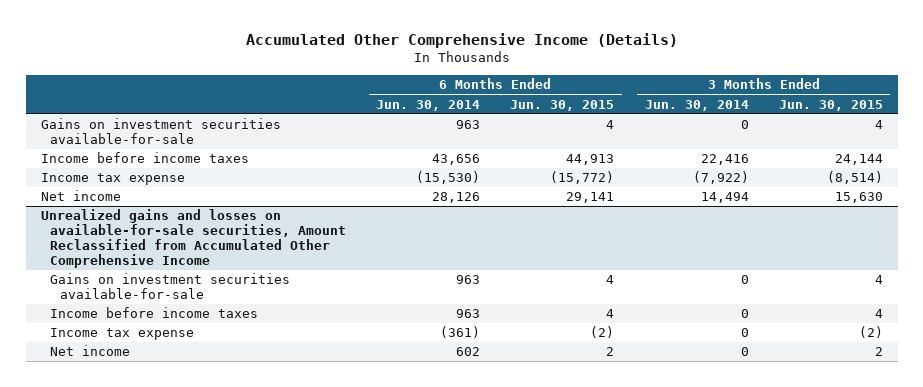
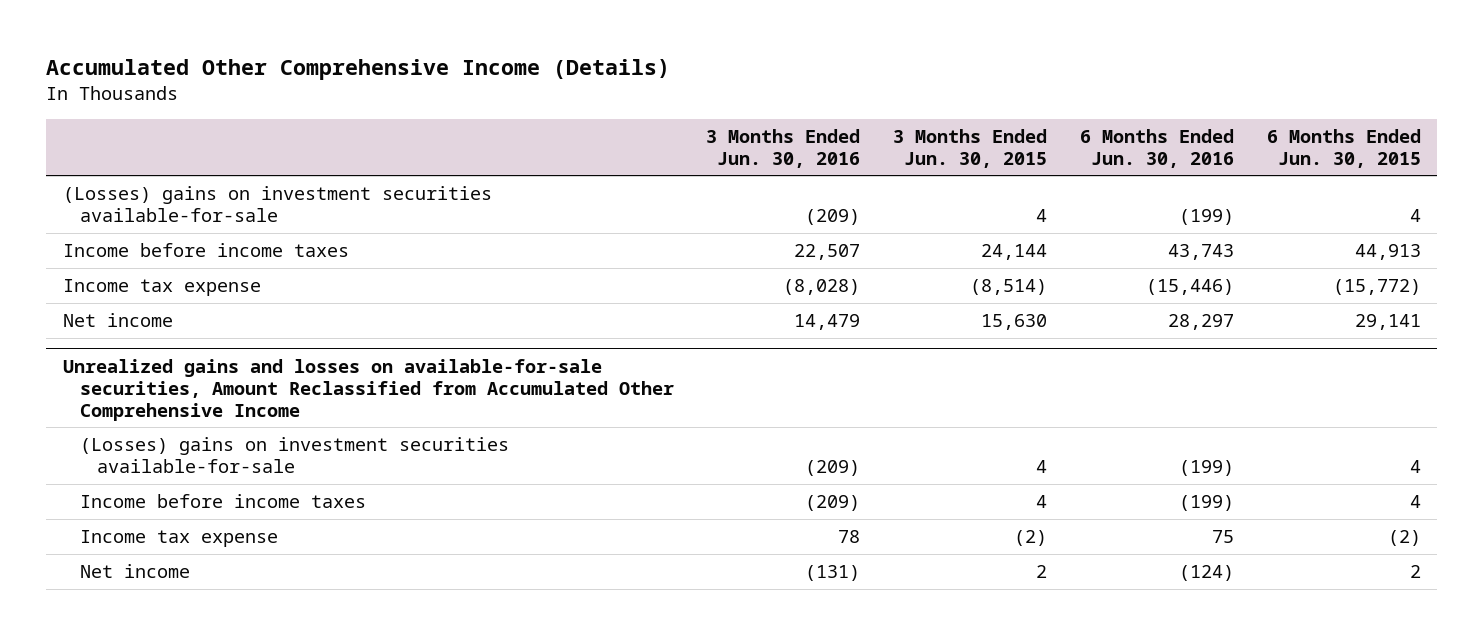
- | 6 Months Ended Jun. 30, 2014 | 6 Months Ended Jun. 30, 2015 | 3 Months Ended Jun. 30, 2014 | 3 Months Ended Jun. 30, 2015
+ | 3 Months Ended Jun. 30, 2016 | 3 Months Ended Jun. 30, 2015 | 6 Months Ended Jun. 30, 2016 | 6 Months Ended Jun. 30, 2015
- Gains on investment securities available-for-sale | 963 | 4 | 0 | 4
+ (Losses) gains on investment securities available-for-sale | (209) | 4 | (199) | 4
@ Unrealized gains and losses on available-for-sale securities, Amount Reclassified from Accumulated Other Comprehensive Income
- Gains on investment securities available-for-sale | 963 | 4 | 0 | 4
+ (Losses) gains on investment securities available-for-sale | (209) | 4 | (199) | 4

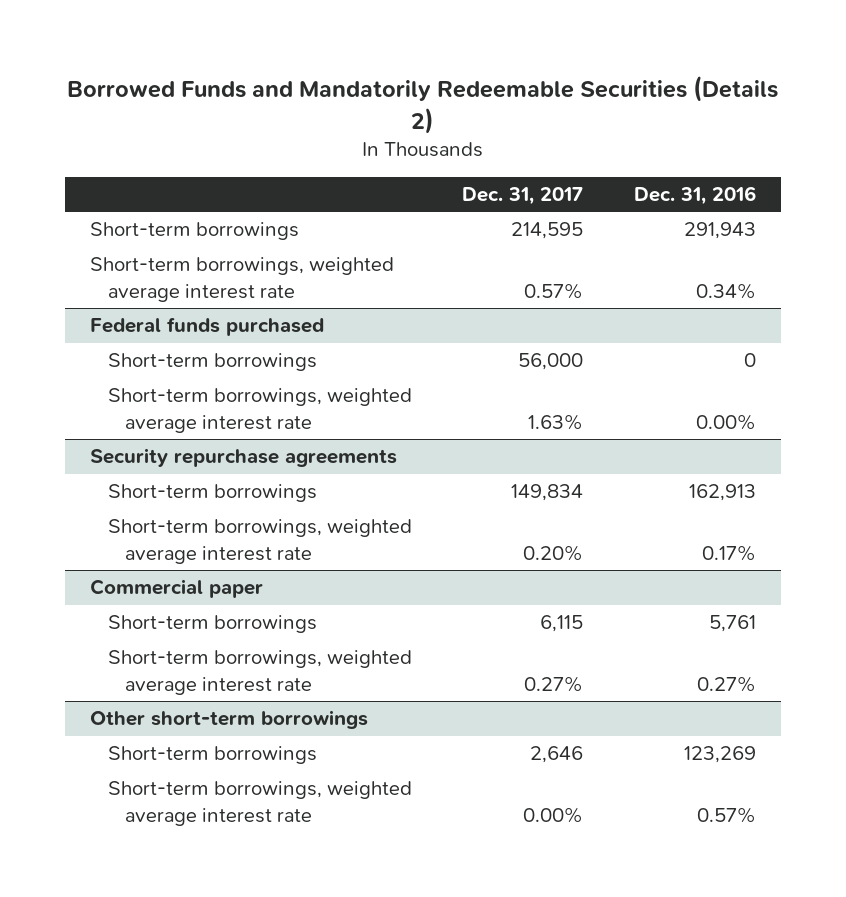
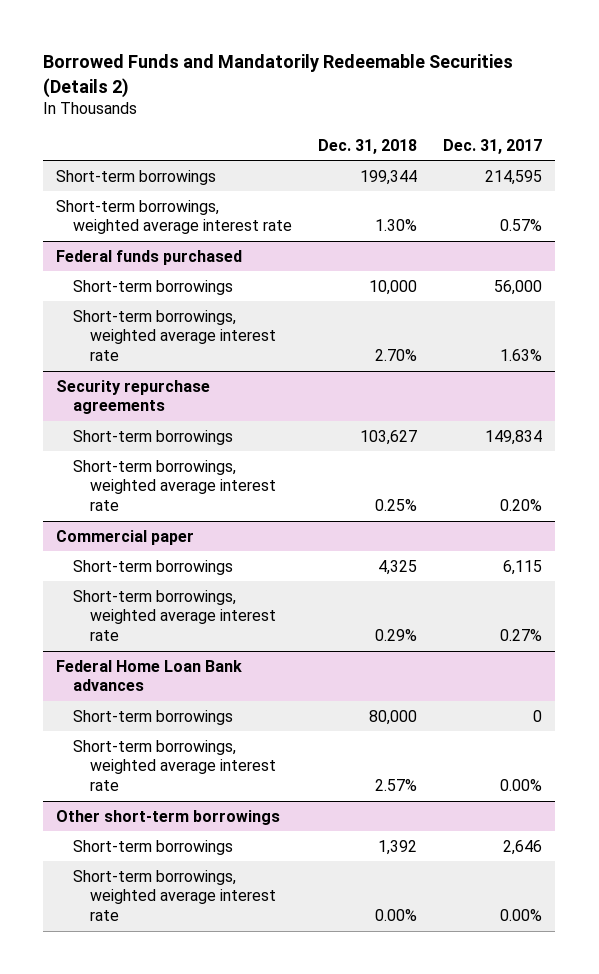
- | Dec. 31, 2017 | Dec. 31, 2016
+ | Dec. 31, 2018 | Dec. 31, 2017
+ Federal Home Loan Bank advances
+ Short-term borrowings | 80,000 | 0
+ Short-term borrowings, weighted average interest rate | 2.57% | 0.00%

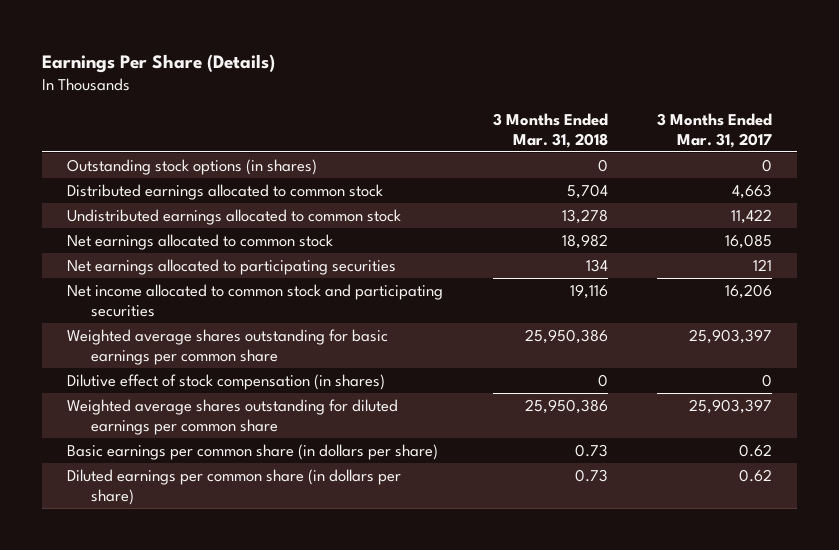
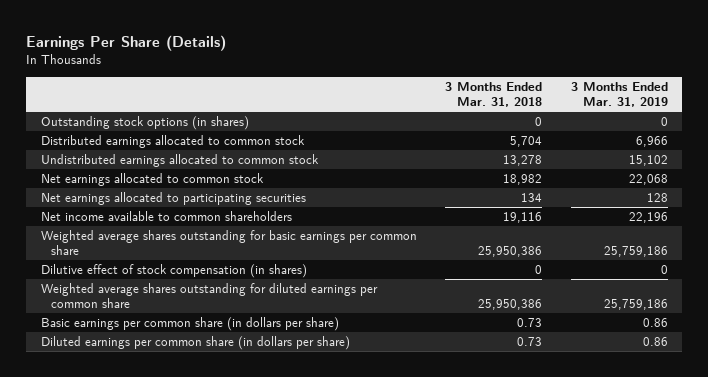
- | 3 Months Ended Mar. 31, 2018 | 3 Months Ended Mar. 31, 2017
+ | 3 Months Ended Mar. 31, 2018 | 3 Months Ended Mar. 31, 2019
- Net income allocated to common stock and participating securities | 19,116 | 16,206
+ Net income available to common shareholders | 19,116 | 22,196

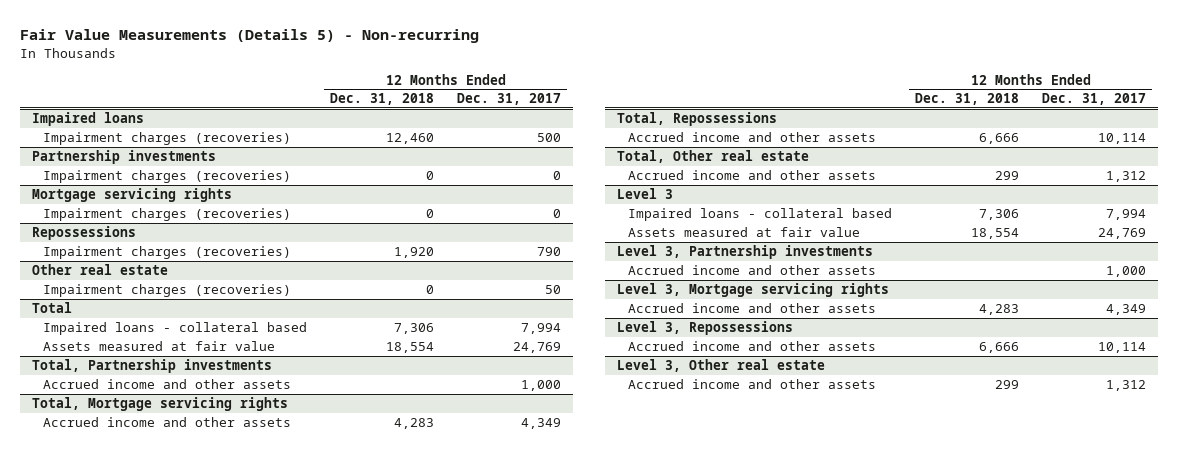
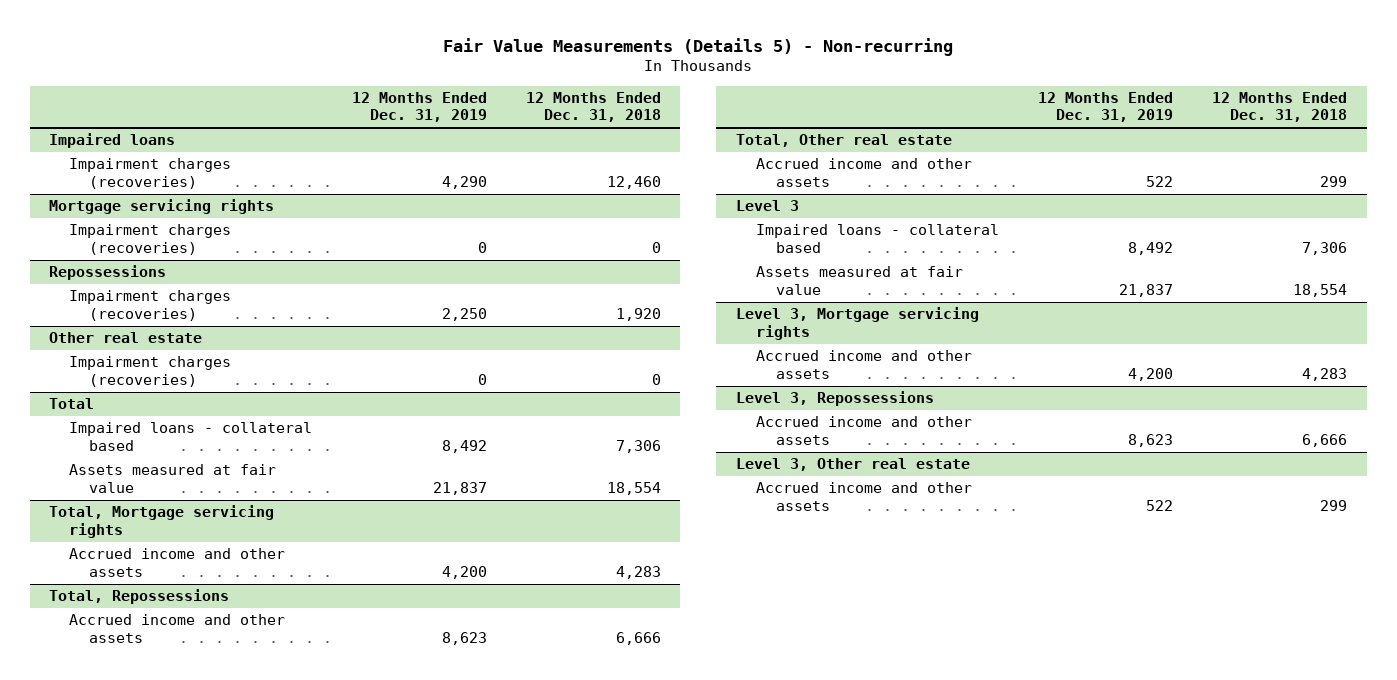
- | 12 Months Ended Dec. 31, 2018 | 12 Months Ended Dec. 31, 2017
+ | 12 Months Ended Dec. 31, 2019 | 12 Months Ended Dec. 31, 2018
- Partnership investments
- Impairment charges (recoveries) | 0 | 0
- Total, Partnership investments
- Accrued income and other assets | | 1,000
- Level 3, Partnership investments
- Accrued income and other assets | | 1,000

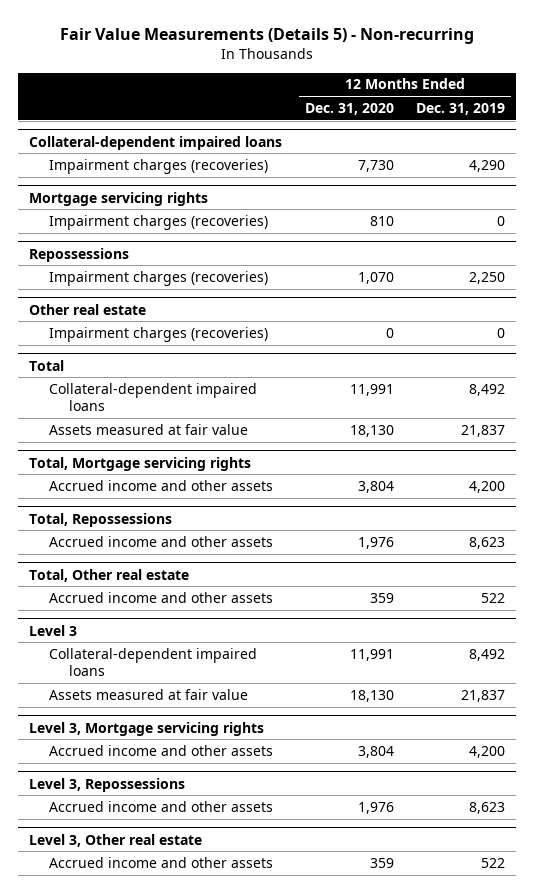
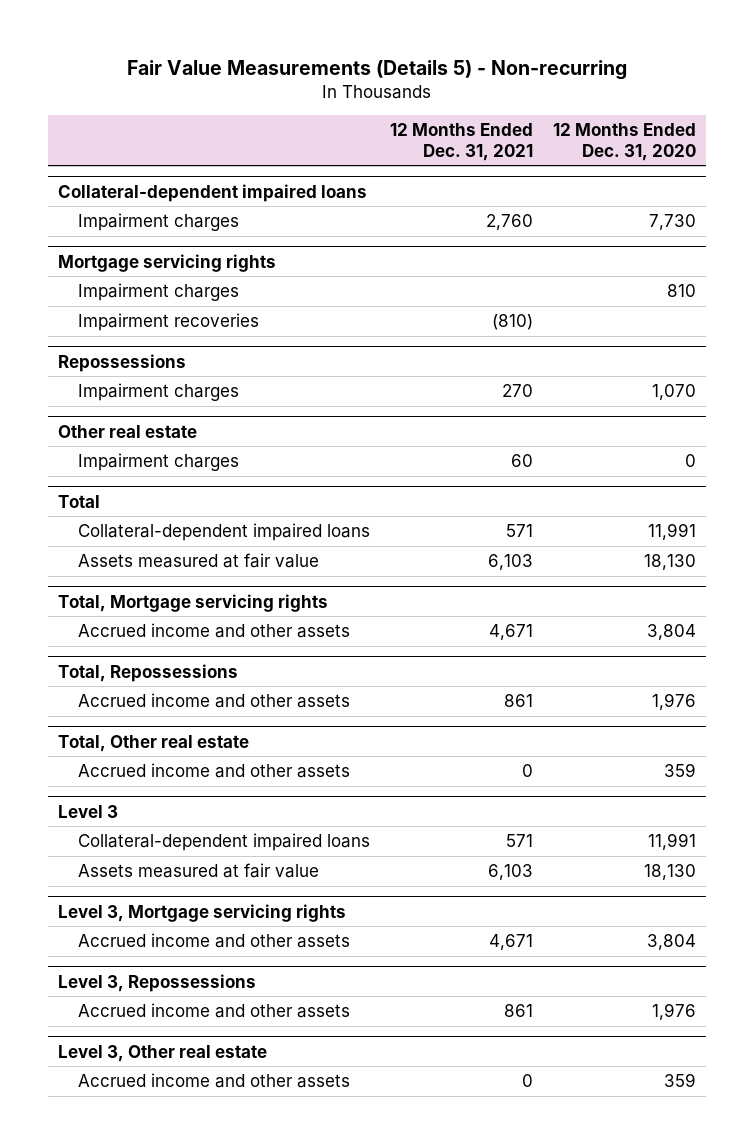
- | 12 Months Ended Dec. 31, 2020 | 12 Months Ended Dec. 31, 2019
+ | 12 Months Ended Dec. 31, 2021 | 12 Months Ended Dec. 31, 2020
@ Collateral-dependent impaired loans
- Impairment charges (recoveries) | 7,730 | 4,290
+ Impairment charges | 2,760 | 7,730
@ Mortgage servicing rights
- Impairment charges (recoveries) | 810 | 0
+ Impairment charges | | 810
+ Impairment recoveries | (810) |
@ Repossessions
- Impairment charges (recoveries) | 1,070 | 2,250
+ Impairment charges | 270 | 1,070
@ Other real estate
- Impairment charges (recoveries) | 0 | 0
+ Impairment charges | 60 | 0

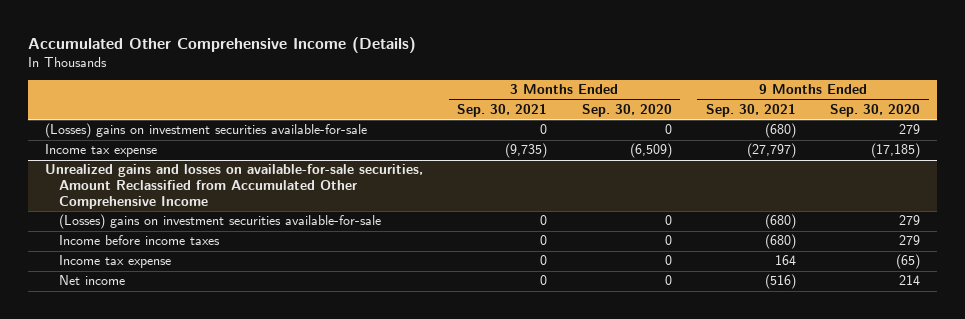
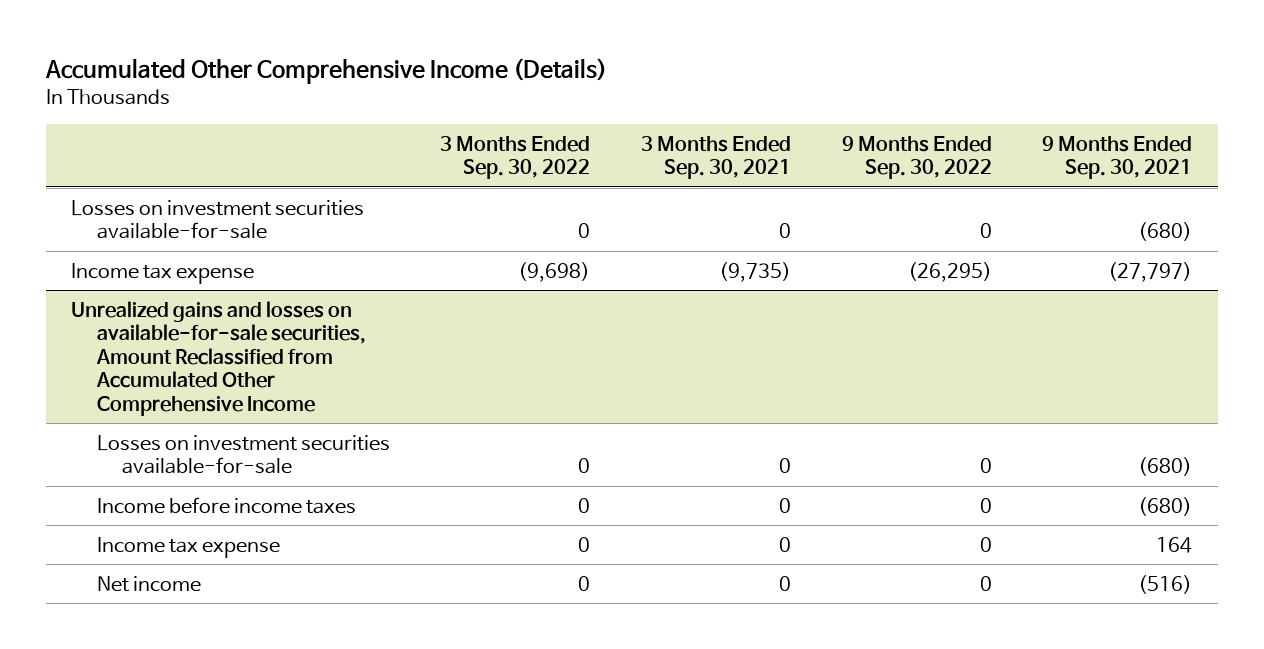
- | 3 Months Ended Sep. 30, 2021 | 3 Months Ended Sep. 30, 2020 | 9 Months Ended Sep. 30, 2021 | 9 Months Ended Sep. 30, 2020
+ | 3 Months Ended Sep. 30, 2022 | 3 Months Ended Sep. 30, 2021 | 9 Months Ended Sep. 30, 2022 | 9 Months Ended Sep. 30, 2021
- (Losses) gains on investment securities available-for-sale | 0 | 0 | (680) | 279
+ Losses on investment securities available-for-sale | 0 | 0 | 0 | (680)
@ Unrealized gains and losses on available-for-sale securities, Amount Reclassified from Accumulated Other Comprehensive Income
- (Losses) gains on investment securities available-for-sale | 0 | 0 | (680) | 279
+ Losses on investment securities available-for-sale | 0 | 0 | 0 | (680)

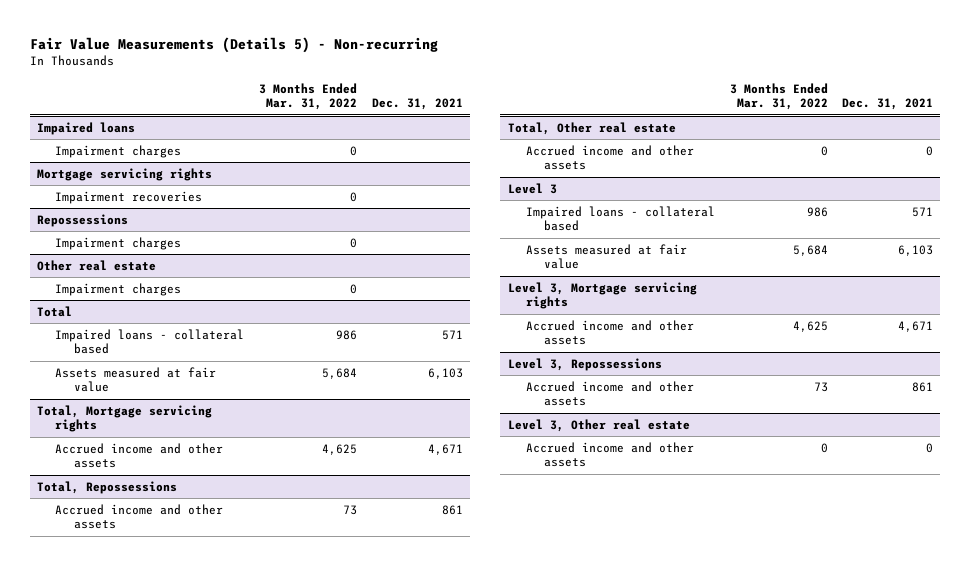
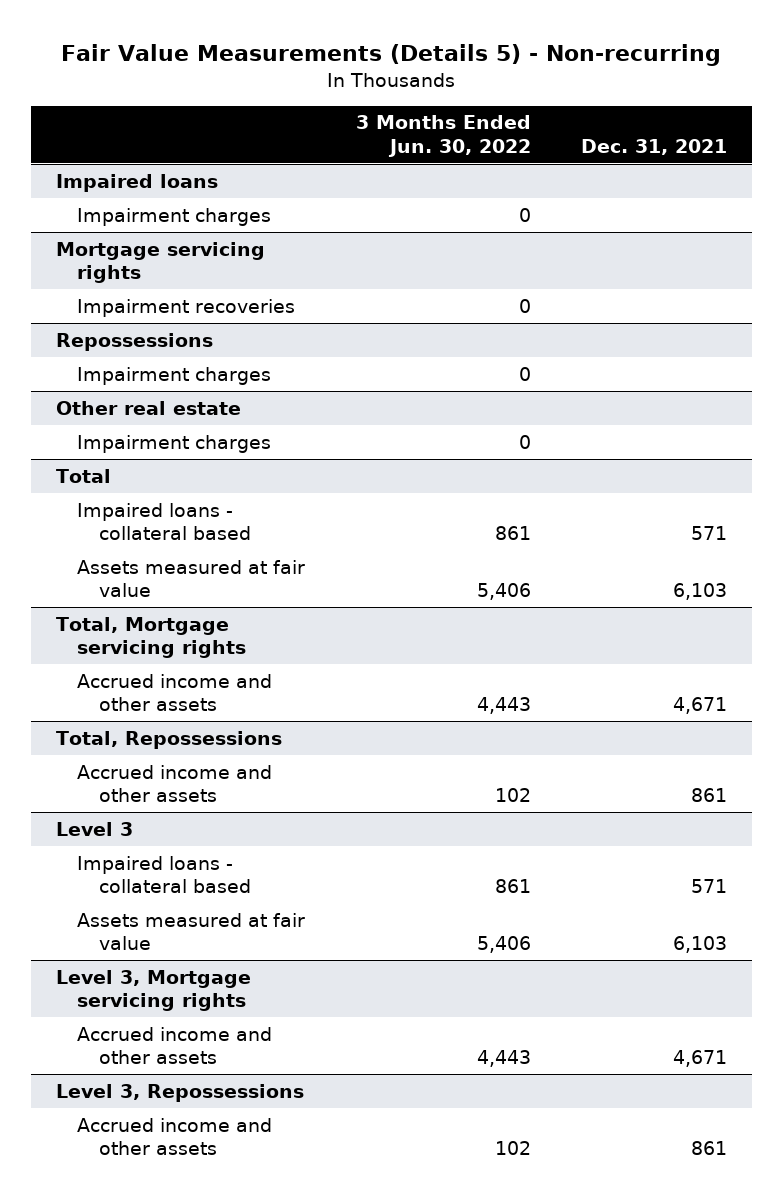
- | 3 Months Ended Mar. 31, 2022 | Dec. 31, 2021
+ | 3 Months Ended Jun. 30, 2022 | Dec. 31, 2021
- Total, Other real estate
- Accrued income and other assets | 0 | 0
- Level 3, Other real estate
- Accrued income and other assets | 0 | 0

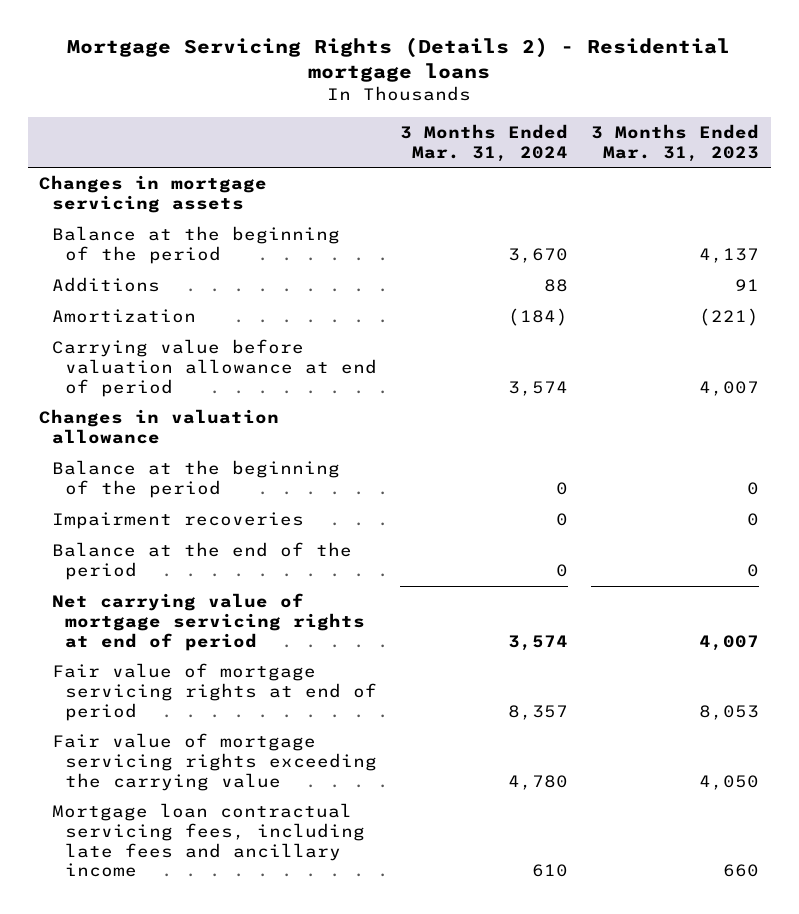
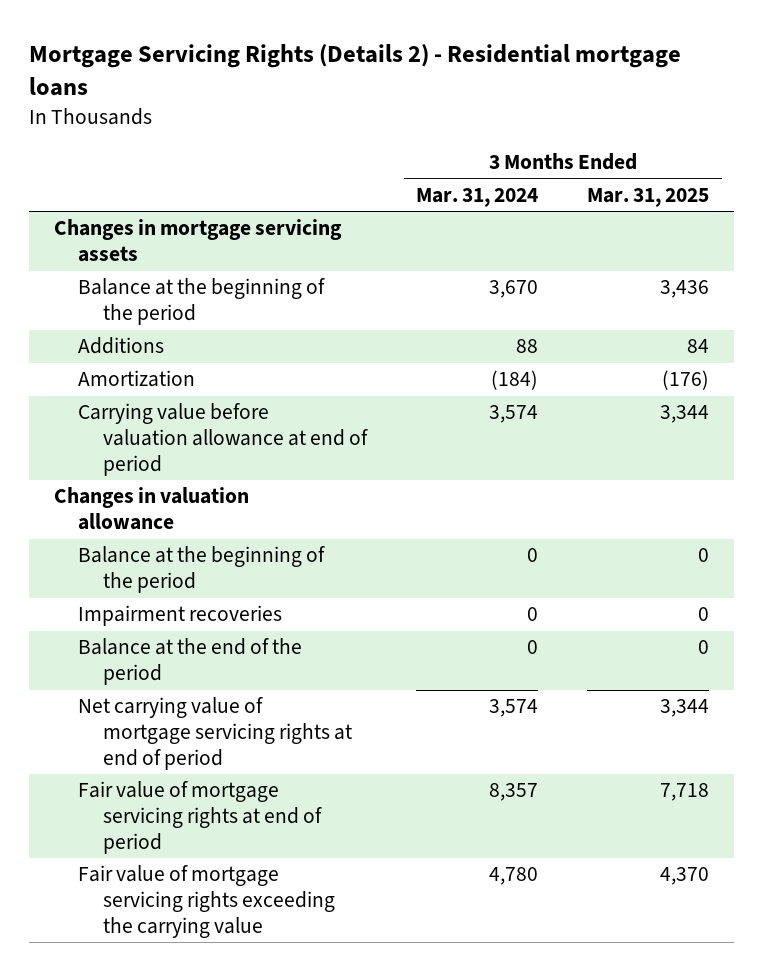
- | 3 Months Ended Mar. 31, 2024 | 3 Months Ended Mar. 31, 2023
+ | 3 Months Ended Mar. 31, 2024 | 3 Months Ended Mar. 31, 2025
- Mortgage loan contractual servicing fees, including late fees and ancillary income | 610 | 660

